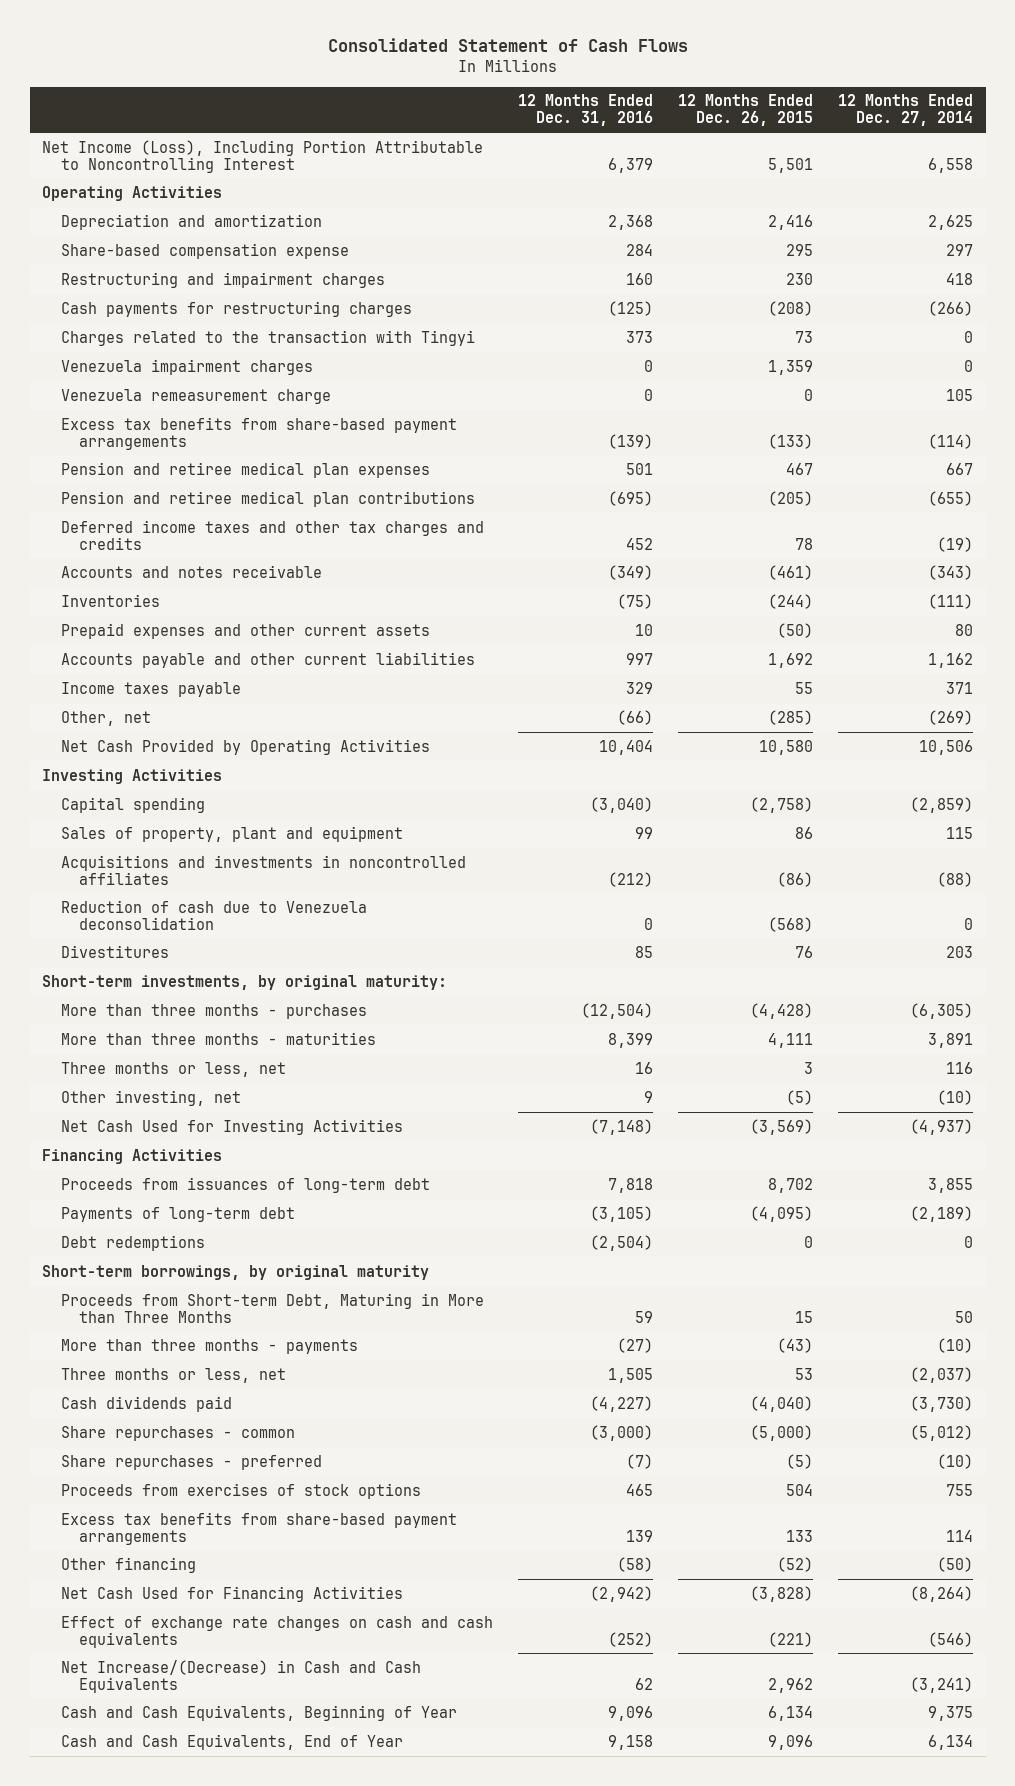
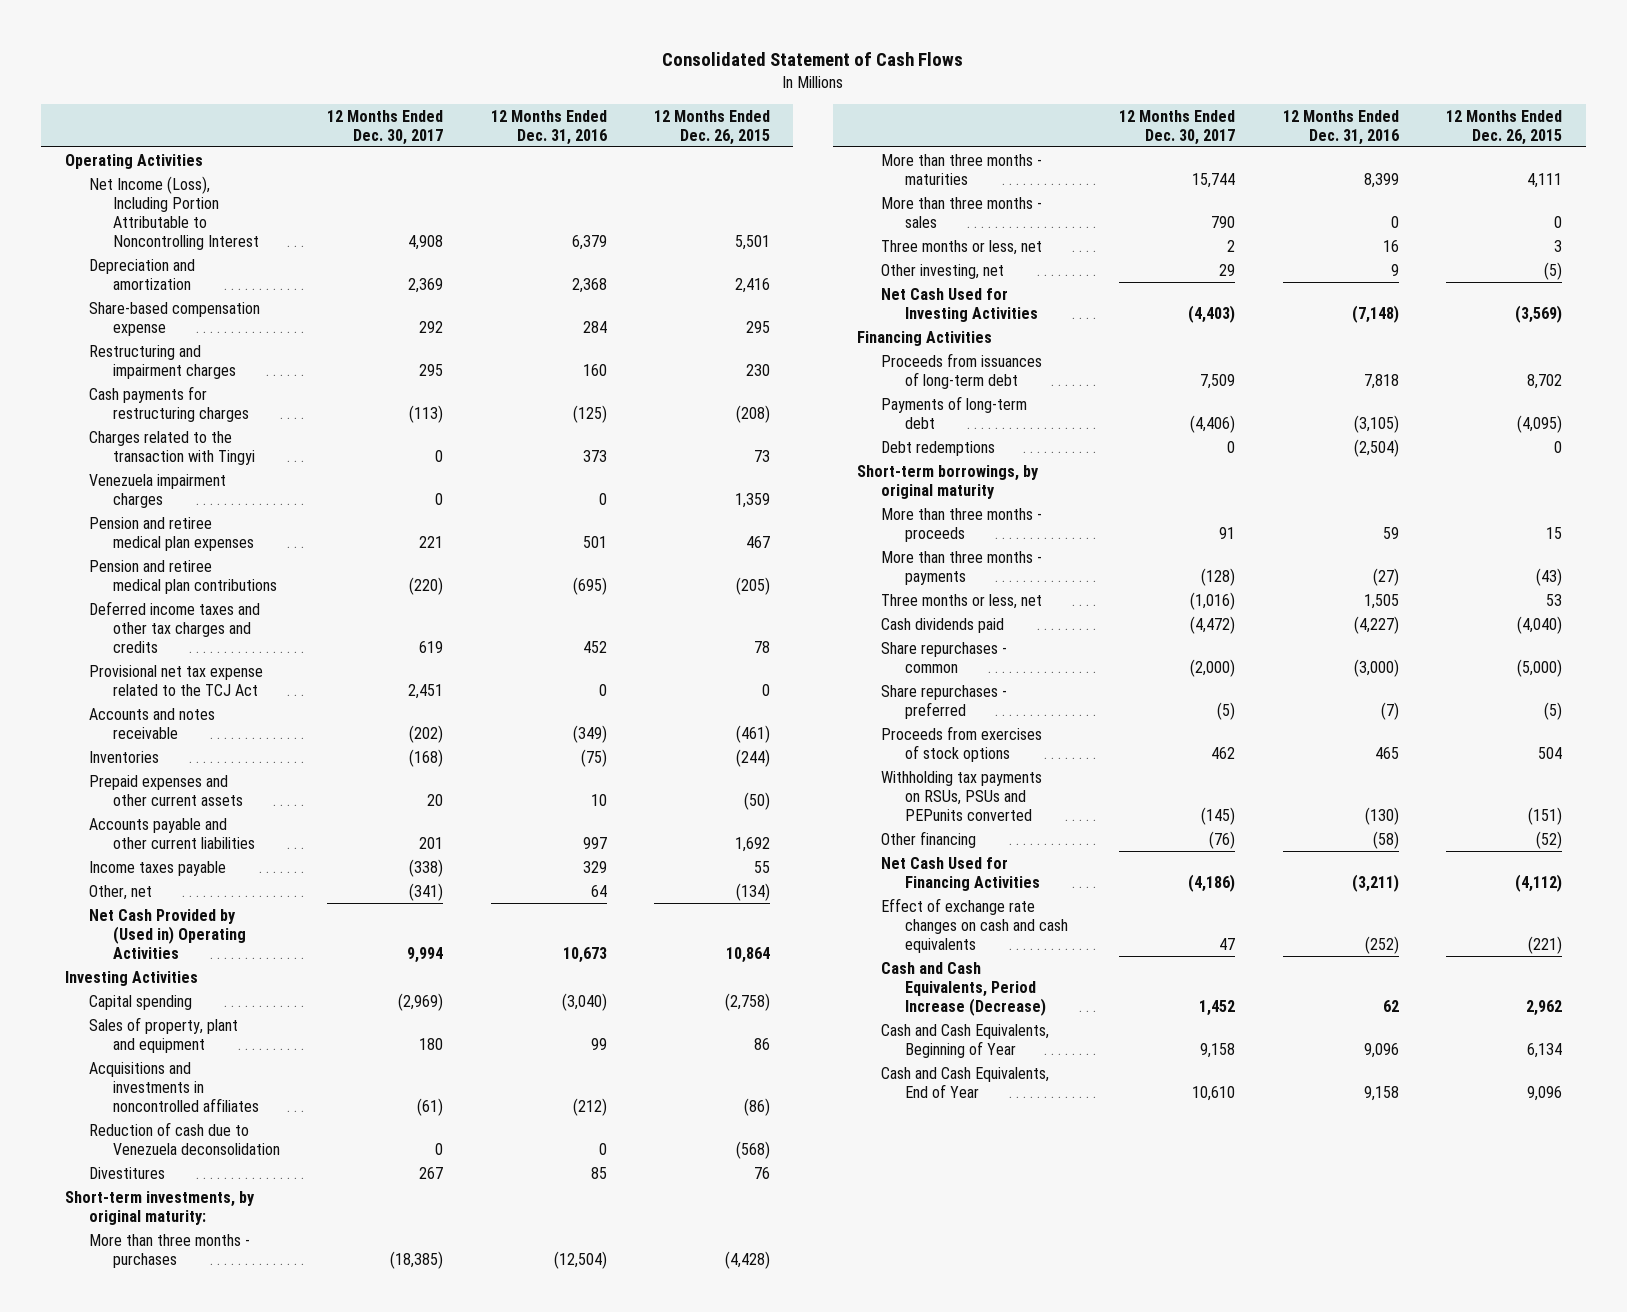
- | 12 Months Ended Dec. 31, 2016 | 12 Months Ended Dec. 26, 2015 | 12 Months Ended Dec. 27, 2014
+ | 12 Months Ended Dec. 30, 2017 | 12 Months Ended Dec. 31, 2016 | 12 Months Ended Dec. 26, 2015
moved down: Net Income (Loss), Including Portion Attributable to Noncontrolling Interest | 4,908 | 6,379 | 5,501
- Venezuela remeasurement charge | 0 | 0 | 105
- Excess tax benefits from share-based payment arrangements | (139) | (133) | (114)
+ Provisional net tax expense related to the TCJ Act | 2,451 | 0 | 0
- Other, net | (66) | (285) | (269)
- Net Cash Provided by Operating Activities | 10,404 | 10,580 | 10,506
+ Other, net | (341) | 64 | (134)
+ Net Cash Provided by (Used in) Operating Activities | 9,994 | 10,673 | 10,864
+ More than three months - sales | 790 | 0 | 0
- Proceeds from Short-term Debt, Maturing in More than Three Months | 59 | 15 | 50
+ More than three months - proceeds | 91 | 59 | 15
- Excess tax benefits from share-based payment arrangements | 139 | 133 | 114
+ Withholding tax payments on RSUs, PSUs and PEPunits converted | (145) | (130) | (151)
- Net Cash Used for Financing Activities | (2,942) | (3,828) | (8,264)
+ Net Cash Used for Financing Activities | (4,186) | (3,211) | (4,112)
- Net Increase/(Decrease) in Cash and Cash Equivalents | 62 | 2,962 | (3,241)
+ Cash and Cash Equivalents, Period Increase (Decrease) | 1,452 | 62 | 2,962

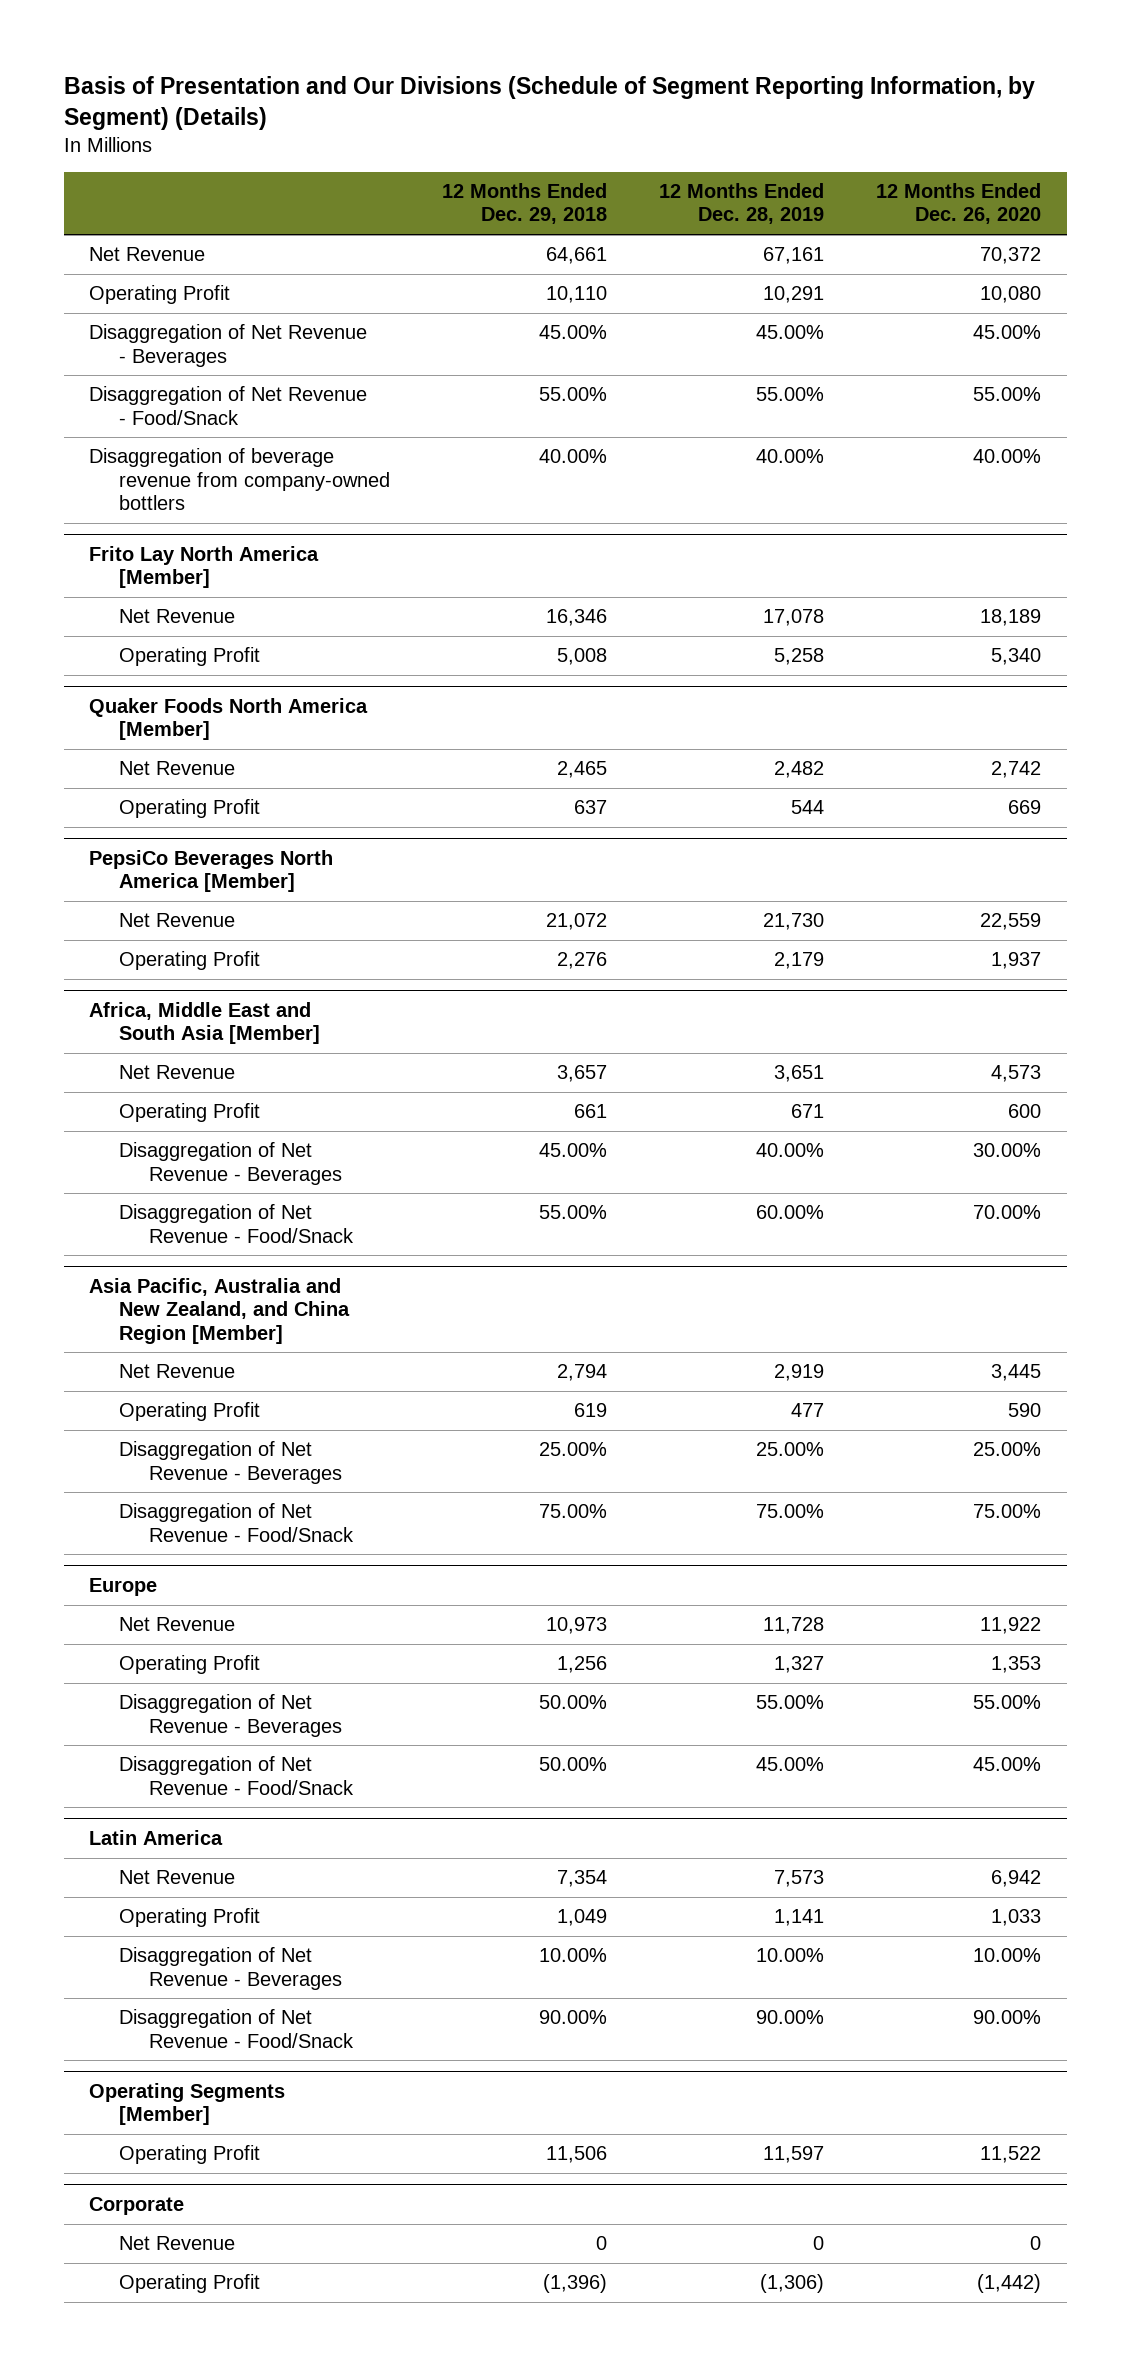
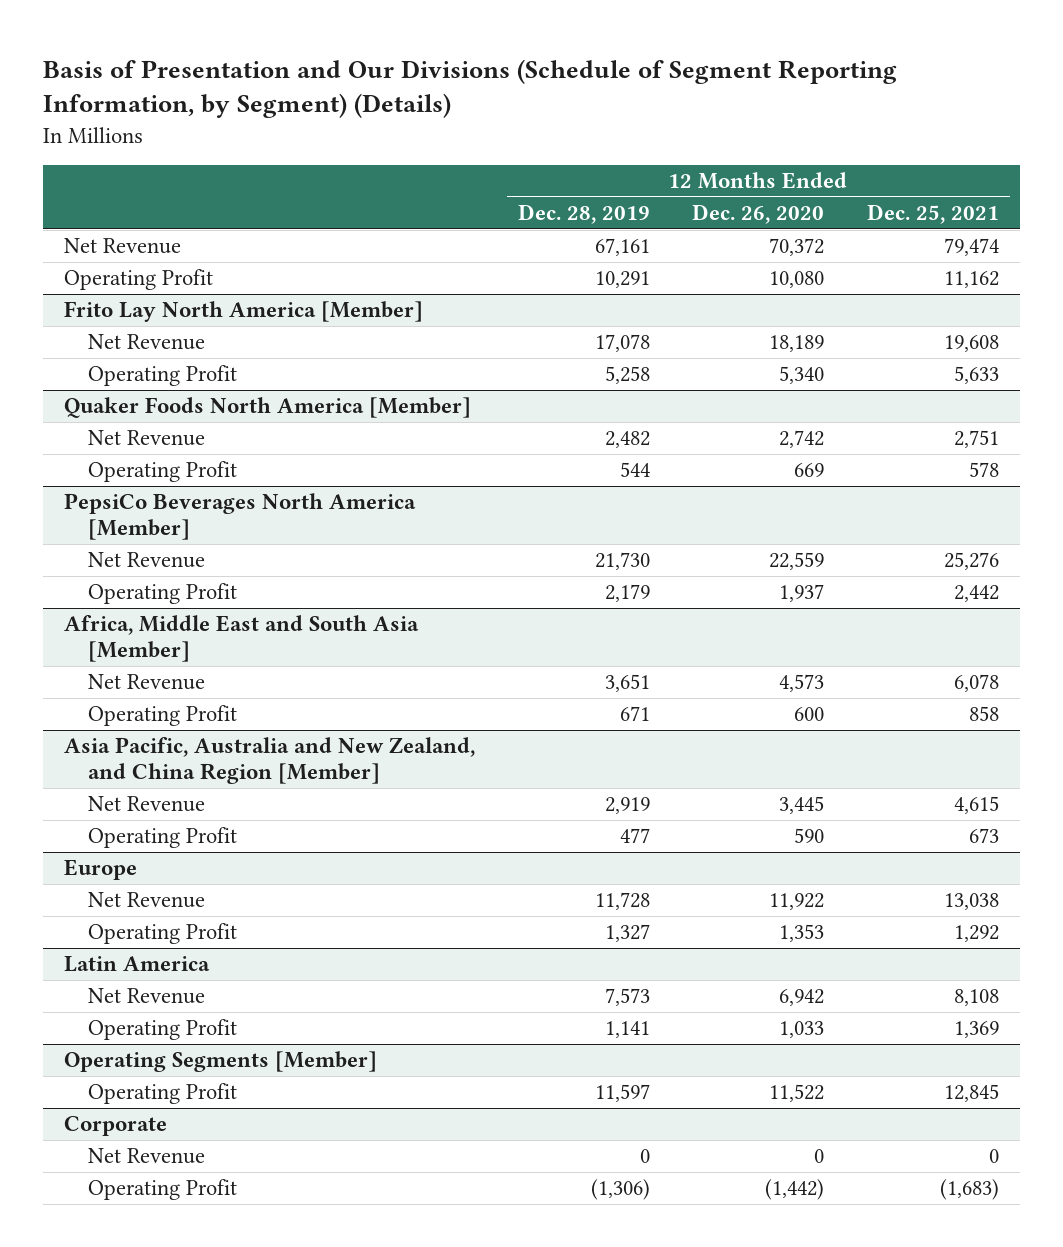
- | 12 Months Ended Dec. 29, 2018 | 12 Months Ended Dec. 28, 2019 | 12 Months Ended Dec. 26, 2020
+ | 12 Months Ended Dec. 28, 2019 | 12 Months Ended Dec. 26, 2020 | 12 Months Ended Dec. 25, 2021
- Disaggregation of Net Revenue - Beverages | 45.00% | 45.00% | 45.00%
- Disaggregation of Net Revenue - Food/Snack | 55.00% | 55.00% | 55.00%
- Disaggregation of beverage revenue from company-owned bottlers | 40.00% | 40.00% | 40.00%
@ Africa, Middle East and South Asia [Member]
- Disaggregation of Net Revenue - Beverages | 45.00% | 40.00% | 30.00%
- Disaggregation of Net Revenue - Food/Snack | 55.00% | 60.00% | 70.00%
@ Asia Pacific, Australia and New Zealand, and China Region [Member]
- Disaggregation of Net Revenue - Beverages | 25.00% | 25.00% | 25.00%
- Disaggregation of Net Revenue - Food/Snack | 75.00% | 75.00% | 75.00%
@ Europe
- Disaggregation of Net Revenue - Beverages | 50.00% | 55.00% | 55.00%
- Disaggregation of Net Revenue - Food/Snack | 50.00% | 45.00% | 45.00%
@ Latin America
- Disaggregation of Net Revenue - Beverages | 10.00% | 10.00% | 10.00%
- Disaggregation of Net Revenue - Food/Snack | 90.00% | 90.00% | 90.00%

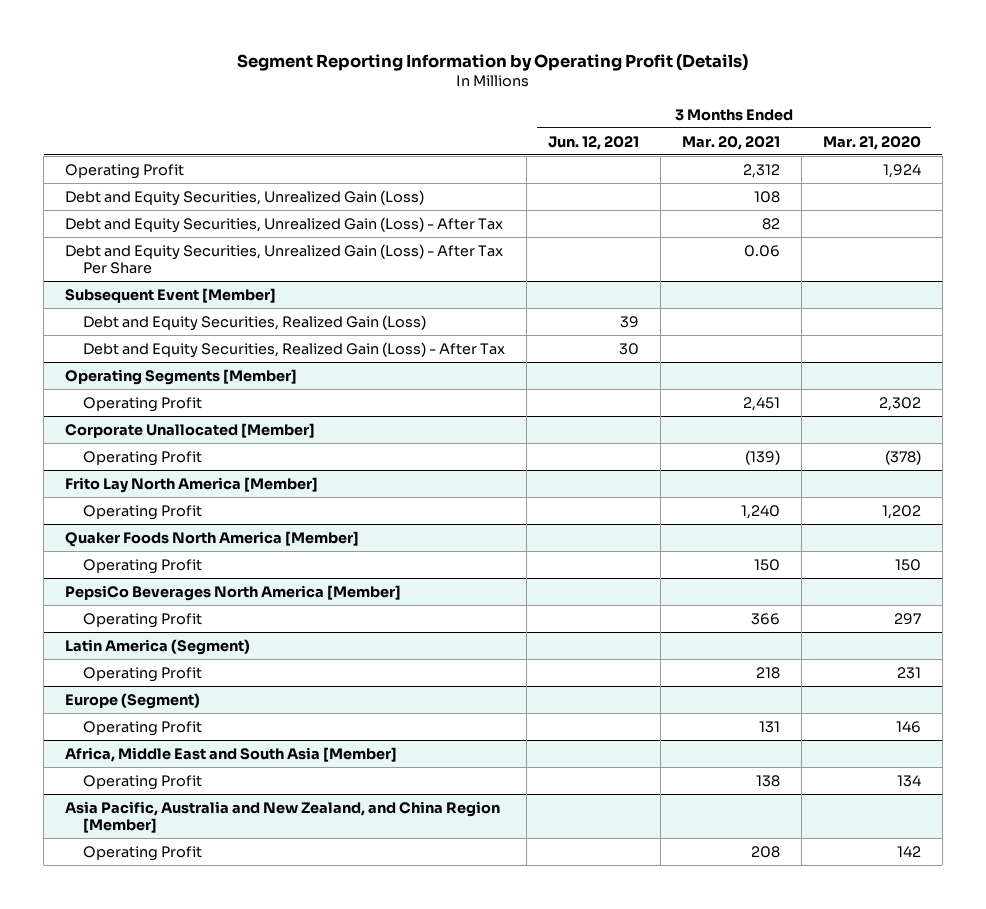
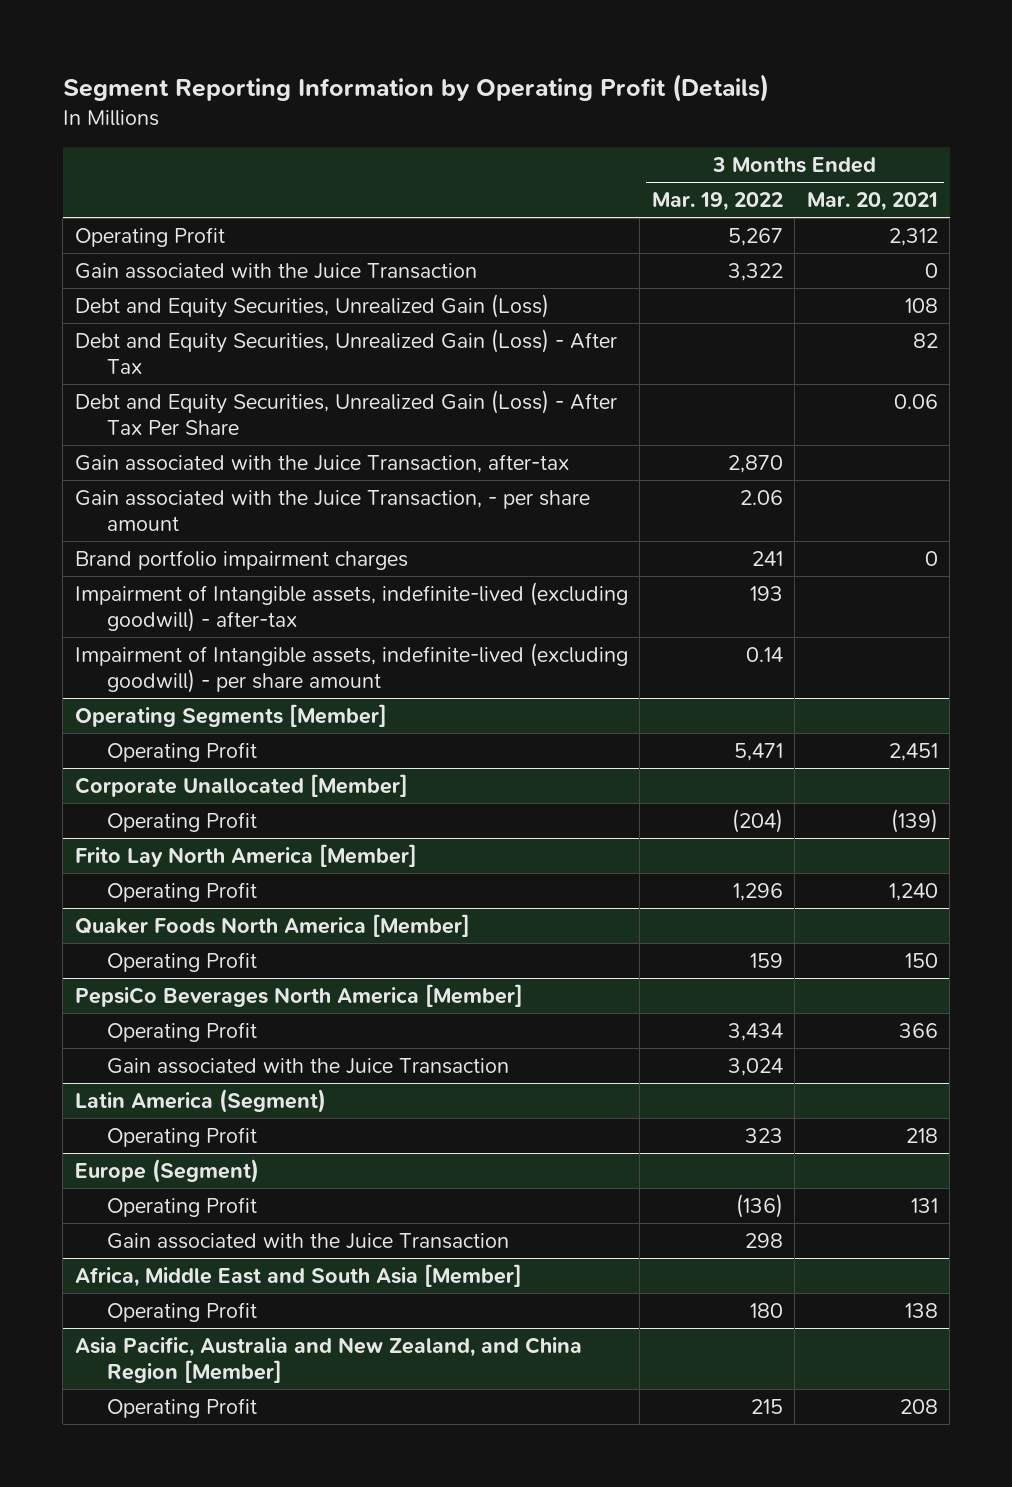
- | 3 Months Ended Jun. 12, 2021 | 3 Months Ended Mar. 20, 2021 | 3 Months Ended Mar. 21, 2020
+ | 3 Months Ended Mar. 19, 2022 | 3 Months Ended Mar. 20, 2021
+ Gain associated with the Juice Transaction | 3,322 | 0
- Subsequent Event [Member]
- Debt and Equity Securities, Realized Gain (Loss) | 39 | |
- Debt and Equity Securities, Realized Gain (Loss) - After Tax | 30 | |
+ Gain associated with the Juice Transaction, after-tax | 2,870 |
+ Gain associated with the Juice Transaction, - per share amount | 2.06 |
+ Brand portfolio impairment charges | 241 | 0
+ Impairment of Intangible assets, indefinite-lived (excluding goodwill) - after-tax | 193 |
+ Impairment of Intangible assets, indefinite-lived (excluding goodwill) - per share amount | 0.14 |
@ PepsiCo Beverages North America [Member]
+ Gain associated with the Juice Transaction | 3,024 |
@ Europe (Segment)
+ Gain associated with the Juice Transaction | 298 |

